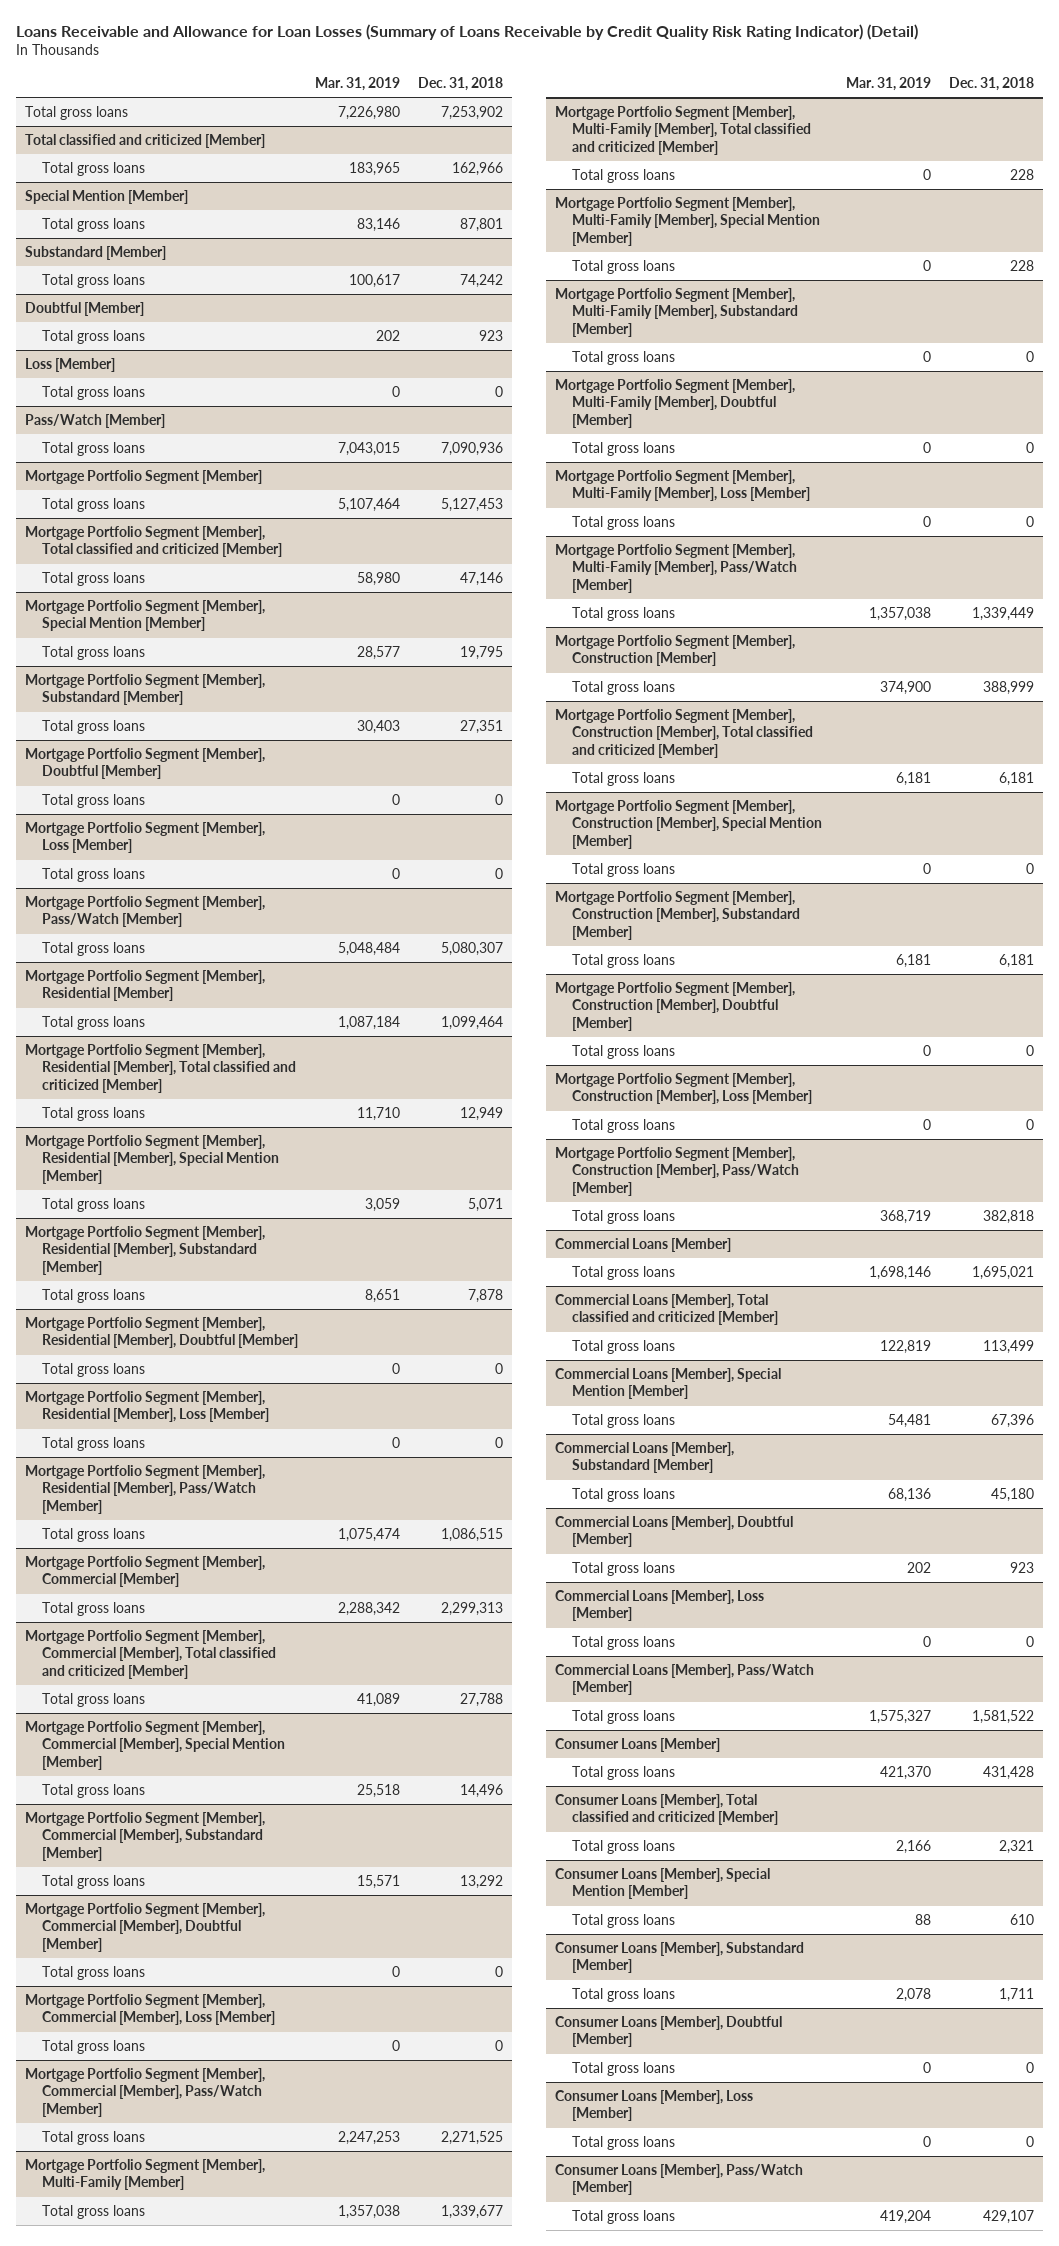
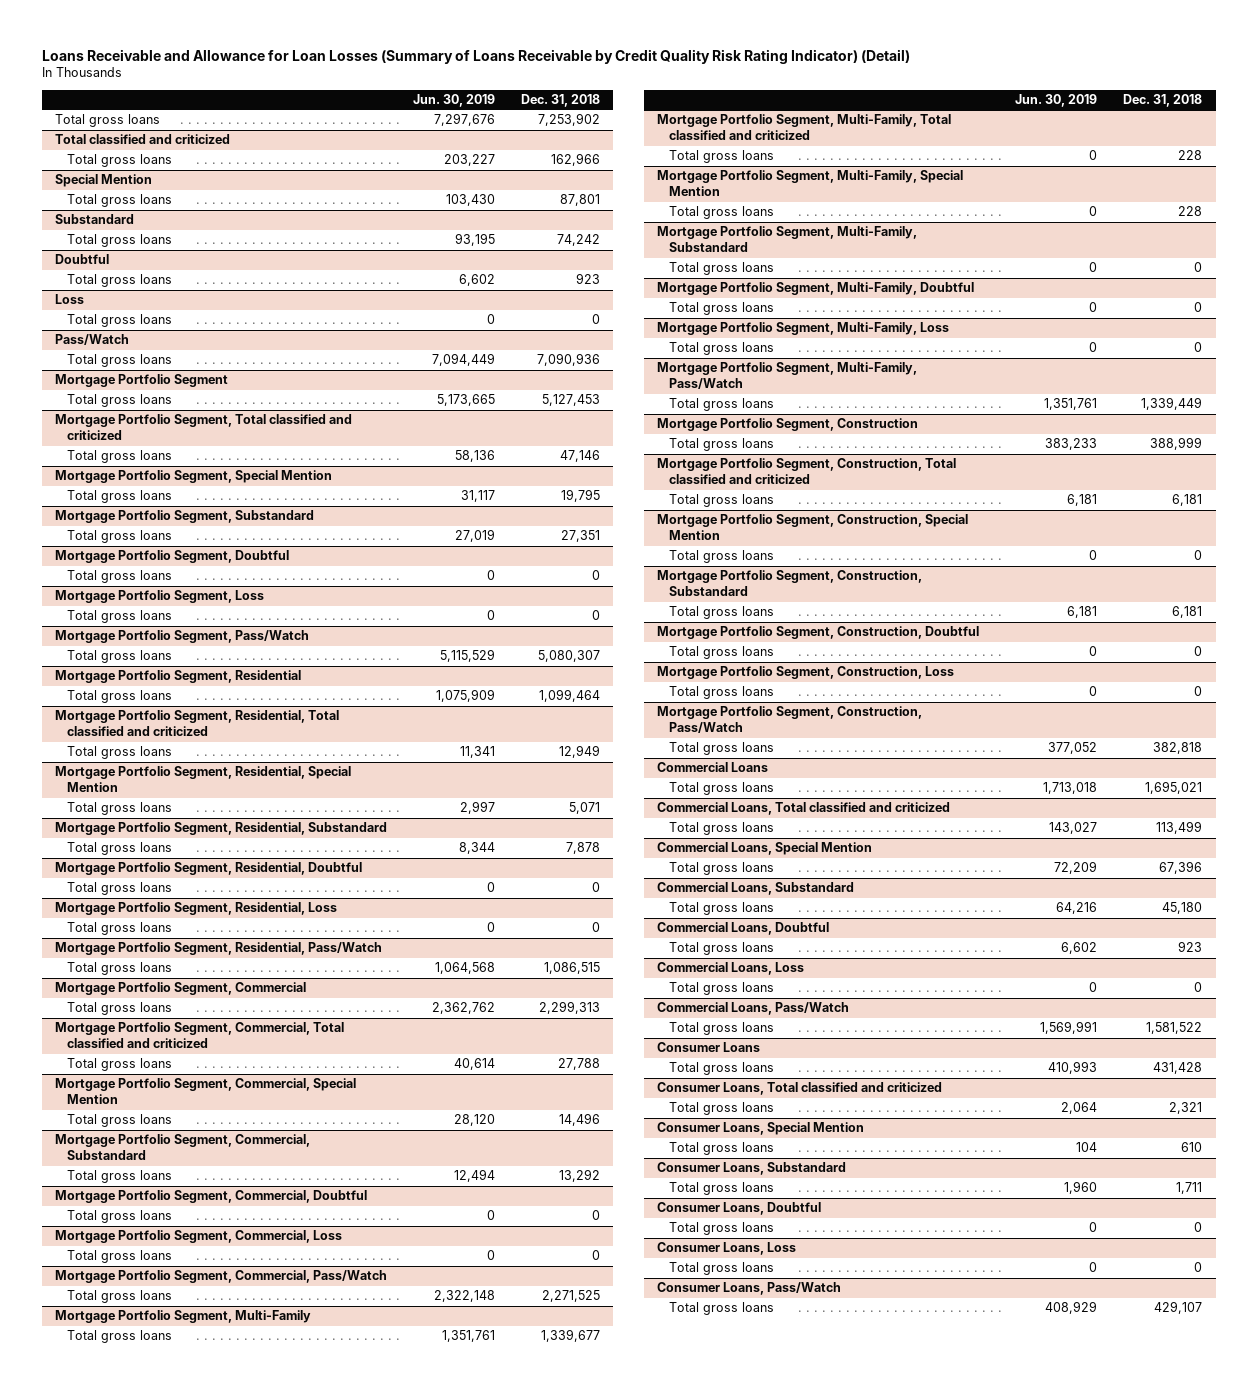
- | Mar. 31, 2019 | Dec. 31, 2018
+ | Jun. 30, 2019 | Dec. 31, 2018
- Total classified and criticized [Member]
+ Total classified and criticized
- Special Mention [Member]
+ Special Mention
- Substandard [Member]
+ Substandard
- Doubtful [Member]
+ Doubtful
- Loss [Member]
+ Loss
- Pass/Watch [Member]
+ Pass/Watch
- Mortgage Portfolio Segment [Member]
+ Mortgage Portfolio Segment
- Mortgage Portfolio Segment [Member], Total classified and criticized [Member]
+ Mortgage Portfolio Segment, Total classified and criticized
- Mortgage Portfolio Segment [Member], Special Mention [Member]
+ Mortgage Portfolio Segment, Special Mention
- Mortgage Portfolio Segment [Member], Substandard [Member]
+ Mortgage Portfolio Segment, Substandard
- Mortgage Portfolio Segment [Member], Doubtful [Member]
+ Mortgage Portfolio Segment, Doubtful
- Mortgage Portfolio Segment [Member], Loss [Member]
+ Mortgage Portfolio Segment, Loss
- Mortgage Portfolio Segment [Member], Pass/Watch [Member]
+ Mortgage Portfolio Segment, Pass/Watch
- Mortgage Portfolio Segment [Member], Residential [Member]
+ Mortgage Portfolio Segment, Residential
- Mortgage Portfolio Segment [Member], Residential [Member], Total classified and criticized [Member]
+ Mortgage Portfolio Segment, Residential, Total classified and criticized
- Mortgage Portfolio Segment [Member], Residential [Member], Special Mention [Member]
+ Mortgage Portfolio Segment, Residential, Special Mention
- Mortgage Portfolio Segment [Member], Residential [Member], Substandard [Member]
+ Mortgage Portfolio Segment, Residential, Substandard
- Mortgage Portfolio Segment [Member], Residential [Member], Doubtful [Member]
+ Mortgage Portfolio Segment, Residential, Doubtful
- Mortgage Portfolio Segment [Member], Residential [Member], Loss [Member]
+ Mortgage Portfolio Segment, Residential, Loss
- Mortgage Portfolio Segment [Member], Residential [Member], Pass/Watch [Member]
+ Mortgage Portfolio Segment, Residential, Pass/Watch
- Mortgage Portfolio Segment [Member], Commercial [Member]
+ Mortgage Portfolio Segment, Commercial
- Mortgage Portfolio Segment [Member], Commercial [Member], Total classified and criticized [Member]
+ Mortgage Portfolio Segment, Commercial, Total classified and criticized
- Mortgage Portfolio Segment [Member], Commercial [Member], Special Mention [Member]
+ Mortgage Portfolio Segment, Commercial, Special Mention
- Mortgage Portfolio Segment [Member], Commercial [Member], Substandard [Member]
+ Mortgage Portfolio Segment, Commercial, Substandard
- Mortgage Portfolio Segment [Member], Commercial [Member], Doubtful [Member]
+ Mortgage Portfolio Segment, Commercial, Doubtful
- Mortgage Portfolio Segment [Member], Commercial [Member], Loss [Member]
+ Mortgage Portfolio Segment, Commercial, Loss
- Mortgage Portfolio Segment [Member], Commercial [Member], Pass/Watch [Member]
+ Mortgage Portfolio Segment, Commercial, Pass/Watch
- Mortgage Portfolio Segment [Member], Multi-Family [Member]
+ Mortgage Portfolio Segment, Multi-Family
- Mortgage Portfolio Segment [Member], Multi-Family [Member], Total classified and criticized [Member]
+ Mortgage Portfolio Segment, Multi-Family, Total classified and criticized
- Mortgage Portfolio Segment [Member], Multi-Family [Member], Special Mention [Member]
+ Mortgage Portfolio Segment, Multi-Family, Special Mention
- Mortgage Portfolio Segment [Member], Multi-Family [Member], Substandard [Member]
+ Mortgage Portfolio Segment, Multi-Family, Substandard
- Mortgage Portfolio Segment [Member], Multi-Family [Member], Doubtful [Member]
+ Mortgage Portfolio Segment, Multi-Family, Doubtful
- Mortgage Portfolio Segment [Member], Multi-Family [Member], Loss [Member]
+ Mortgage Portfolio Segment, Multi-Family, Loss
- Mortgage Portfolio Segment [Member], Multi-Family [Member], Pass/Watch [Member]
+ Mortgage Portfolio Segment, Multi-Family, Pass/Watch
- Mortgage Portfolio Segment [Member], Construction [Member]
+ Mortgage Portfolio Segment, Construction
- Mortgage Portfolio Segment [Member], Construction [Member], Total classified and criticized [Member]
+ Mortgage Portfolio Segment, Construction, Total classified and criticized
- Mortgage Portfolio Segment [Member], Construction [Member], Special Mention [Member]
+ Mortgage Portfolio Segment, Construction, Special Mention
- Mortgage Portfolio Segment [Member], Construction [Member], Substandard [Member]
+ Mortgage Portfolio Segment, Construction, Substandard
- Mortgage Portfolio Segment [Member], Construction [Member], Doubtful [Member]
+ Mortgage Portfolio Segment, Construction, Doubtful
- Mortgage Portfolio Segment [Member], Construction [Member], Loss [Member]
+ Mortgage Portfolio Segment, Construction, Loss
- Mortgage Portfolio Segment [Member], Construction [Member], Pass/Watch [Member]
+ Mortgage Portfolio Segment, Construction, Pass/Watch
- Commercial Loans [Member]
+ Commercial Loans
- Commercial Loans [Member], Total classified and criticized [Member]
+ Commercial Loans, Total classified and criticized
- Commercial Loans [Member], Special Mention [Member]
+ Commercial Loans, Special Mention
- Commercial Loans [Member], Substandard [Member]
+ Commercial Loans, Substandard
- Commercial Loans [Member], Doubtful [Member]
+ Commercial Loans, Doubtful
- Commercial Loans [Member], Loss [Member]
+ Commercial Loans, Loss
- Commercial Loans [Member], Pass/Watch [Member]
+ Commercial Loans, Pass/Watch
- Consumer Loans [Member]
+ Consumer Loans
- Consumer Loans [Member], Total classified and criticized [Member]
+ Consumer Loans, Total classified and criticized
- Consumer Loans [Member], Special Mention [Member]
+ Consumer Loans, Special Mention
- Consumer Loans [Member], Substandard [Member]
+ Consumer Loans, Substandard
- Consumer Loans [Member], Doubtful [Member]
+ Consumer Loans, Doubtful
- Consumer Loans [Member], Loss [Member]
+ Consumer Loans, Loss
- Consumer Loans [Member], Pass/Watch [Member]
+ Consumer Loans, Pass/Watch

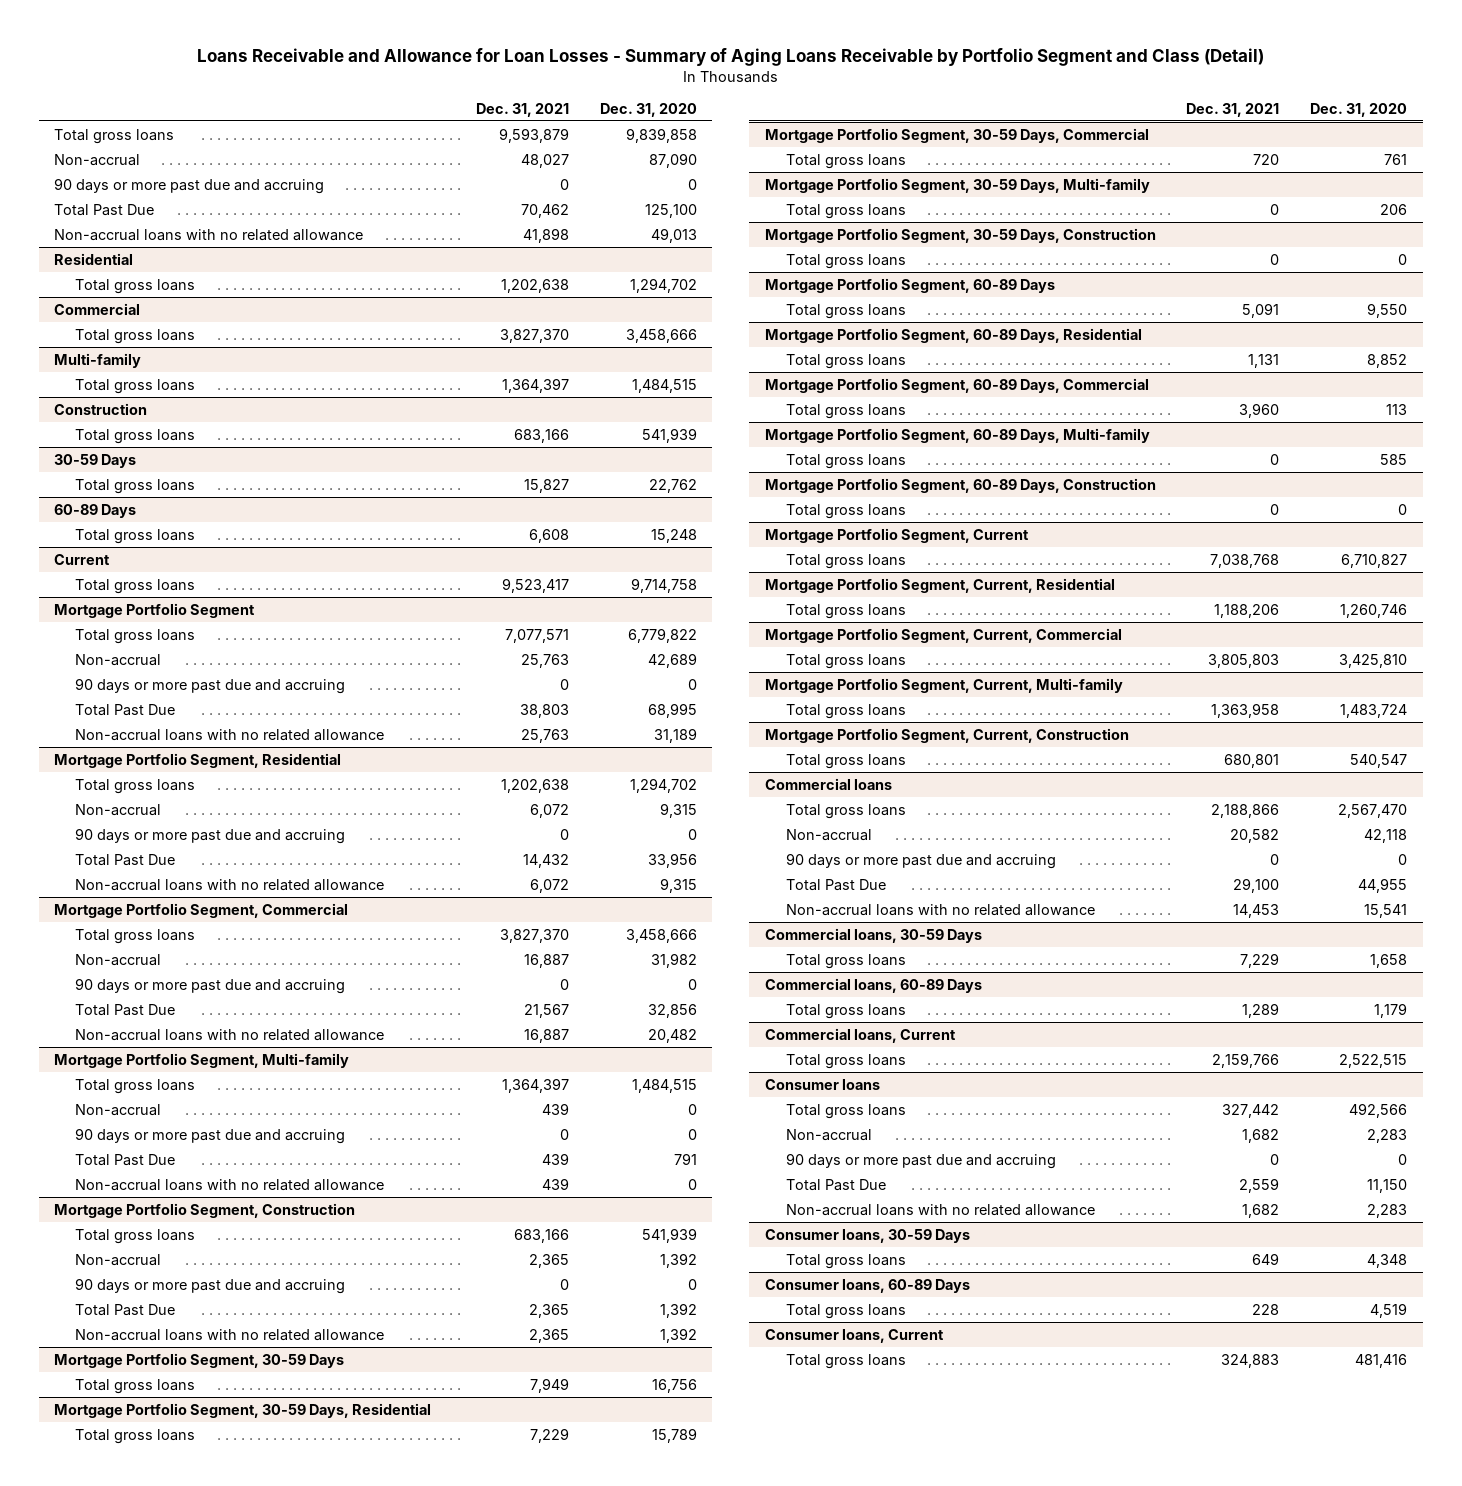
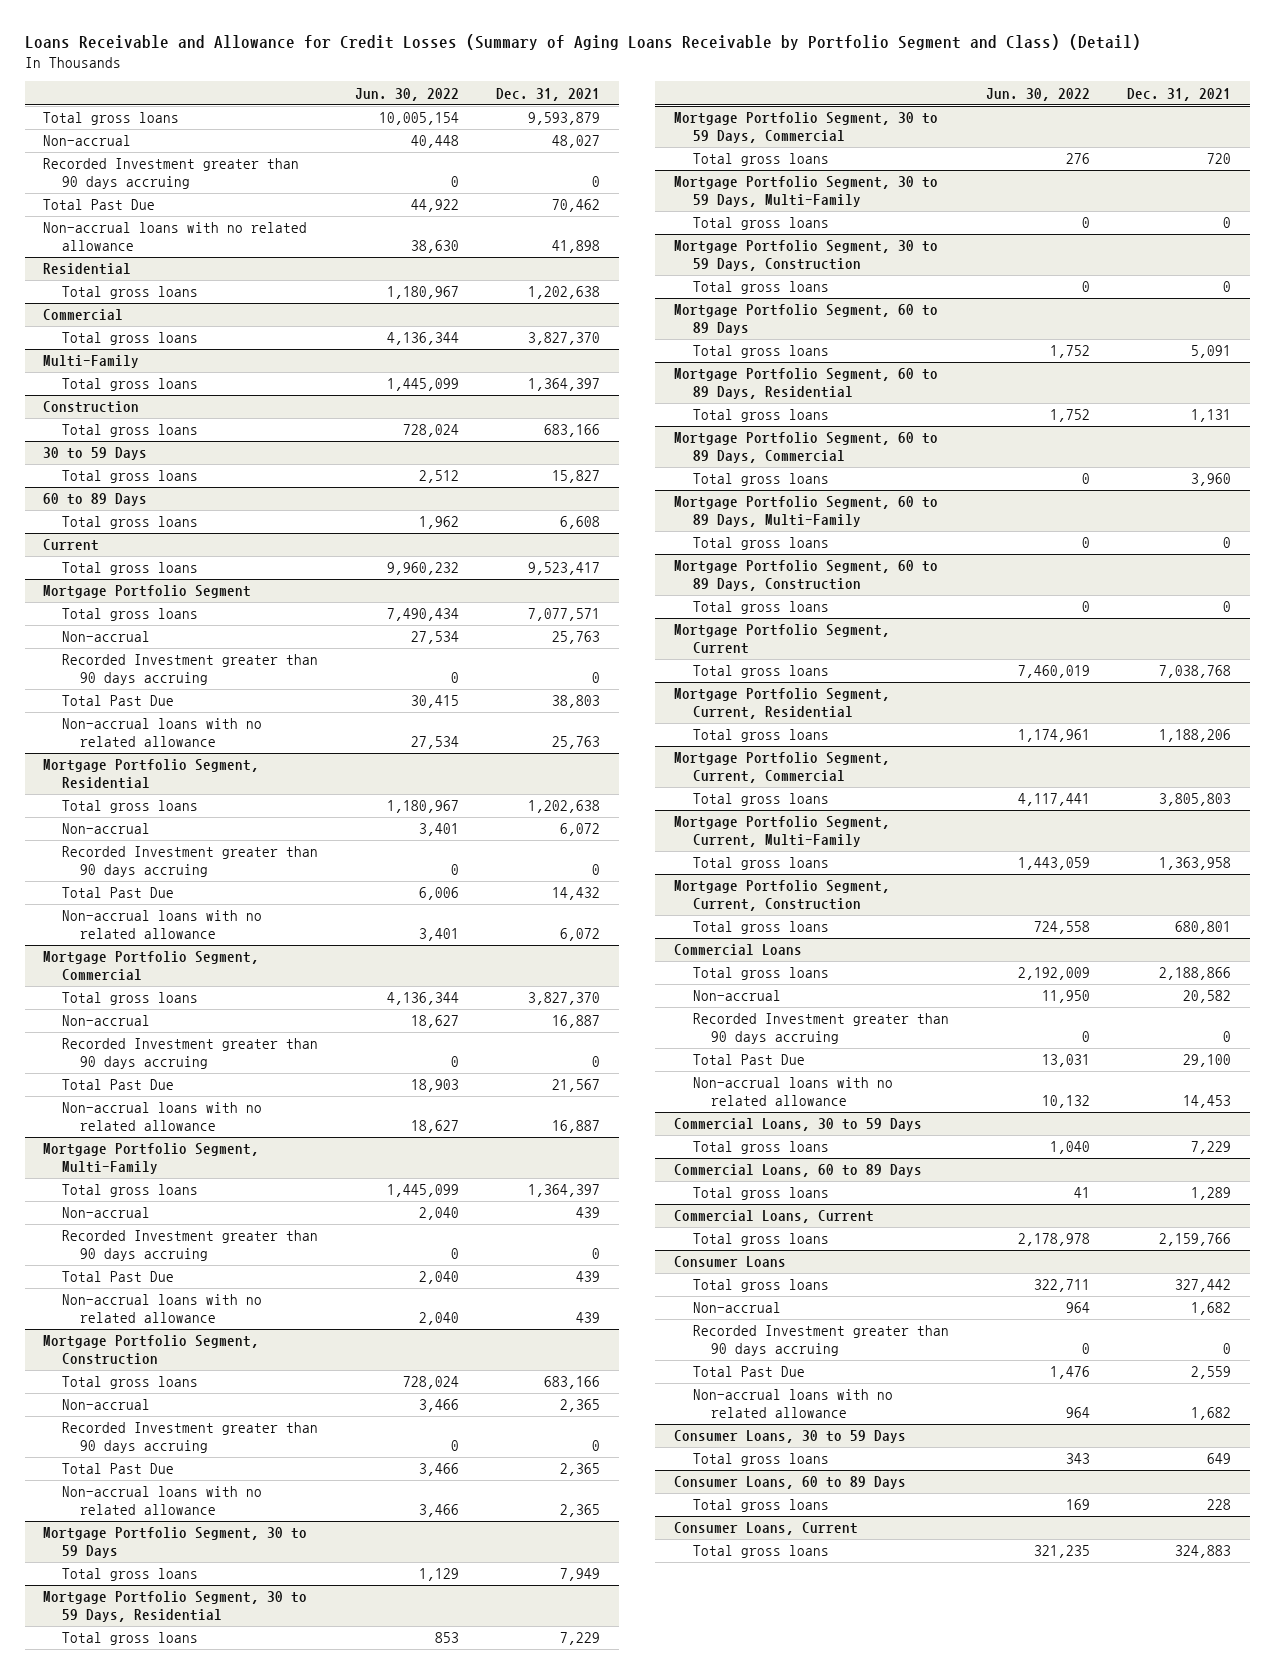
- Loans Receivable and Allowance for Loan Losses - Summary of Aging Loans Receivable by Portfolio Segment and Class (Detail)
+ Loans Receivable and Allowance for Credit Losses (Summary of Aging Loans Receivable by Portfolio Segment and Class) (Detail)
- | Dec. 31, 2021 | Dec. 31, 2020
+ | Jun. 30, 2022 | Dec. 31, 2021
- 90 days or more past due and accruing | 0 | 0
+ Recorded Investment greater than 90 days accruing | 0 | 0
- Multi-family
+ Multi-Family
- 30-59 Days
+ 30 to 59 Days
- 60-89 Days
+ 60 to 89 Days
@ Mortgage Portfolio Segment
- 90 days or more past due and accruing | 0 | 0
+ Recorded Investment greater than 90 days accruing | 0 | 0
@ Mortgage Portfolio Segment, Residential
- 90 days or more past due and accruing | 0 | 0
+ Recorded Investment greater than 90 days accruing | 0 | 0
@ Mortgage Portfolio Segment, Commercial
- 90 days or more past due and accruing | 0 | 0
+ Recorded Investment greater than 90 days accruing | 0 | 0
- Mortgage Portfolio Segment, Multi-family
+ Mortgage Portfolio Segment, Multi-Family
- 90 days or more past due and accruing | 0 | 0
+ Recorded Investment greater than 90 days accruing | 0 | 0
@ Mortgage Portfolio Segment, Construction
- 90 days or more past due and accruing | 0 | 0
+ Recorded Investment greater than 90 days accruing | 0 | 0
- Mortgage Portfolio Segment, 30-59 Days
+ Mortgage Portfolio Segment, 30 to 59 Days
- Mortgage Portfolio Segment, 30-59 Days, Residential
+ Mortgage Portfolio Segment, 30 to 59 Days, Residential
- Mortgage Portfolio Segment, 30-59 Days, Commercial
+ Mortgage Portfolio Segment, 30 to 59 Days, Commercial
- Mortgage Portfolio Segment, 30-59 Days, Multi-family
+ Mortgage Portfolio Segment, 30 to 59 Days, Multi-Family
- Mortgage Portfolio Segment, 30-59 Days, Construction
+ Mortgage Portfolio Segment, 30 to 59 Days, Construction
- Mortgage Portfolio Segment, 60-89 Days
+ Mortgage Portfolio Segment, 60 to 89 Days
- Mortgage Portfolio Segment, 60-89 Days, Residential
+ Mortgage Portfolio Segment, 60 to 89 Days, Residential
- Mortgage Portfolio Segment, 60-89 Days, Commercial
+ Mortgage Portfolio Segment, 60 to 89 Days, Commercial
- Mortgage Portfolio Segment, 60-89 Days, Multi-family
+ Mortgage Portfolio Segment, 60 to 89 Days, Multi-Family
- Mortgage Portfolio Segment, 60-89 Days, Construction
+ Mortgage Portfolio Segment, 60 to 89 Days, Construction
- Mortgage Portfolio Segment, Current, Multi-family
+ Mortgage Portfolio Segment, Current, Multi-Family
- Commercial loans
+ Commercial Loans
- 90 days or more past due and accruing | 0 | 0
+ Recorded Investment greater than 90 days accruing | 0 | 0
- Commercial loans, 30-59 Days
+ Commercial Loans, 30 to 59 Days
- Commercial loans, 60-89 Days
+ Commercial Loans, 60 to 89 Days
- Commercial loans, Current
+ Commercial Loans, Current
- Consumer loans
+ Consumer Loans
- 90 days or more past due and accruing | 0 | 0
+ Recorded Investment greater than 90 days accruing | 0 | 0
- Consumer loans, 30-59 Days
+ Consumer Loans, 30 to 59 Days
- Consumer loans, 60-89 Days
+ Consumer Loans, 60 to 89 Days
- Consumer loans, Current
+ Consumer Loans, Current

